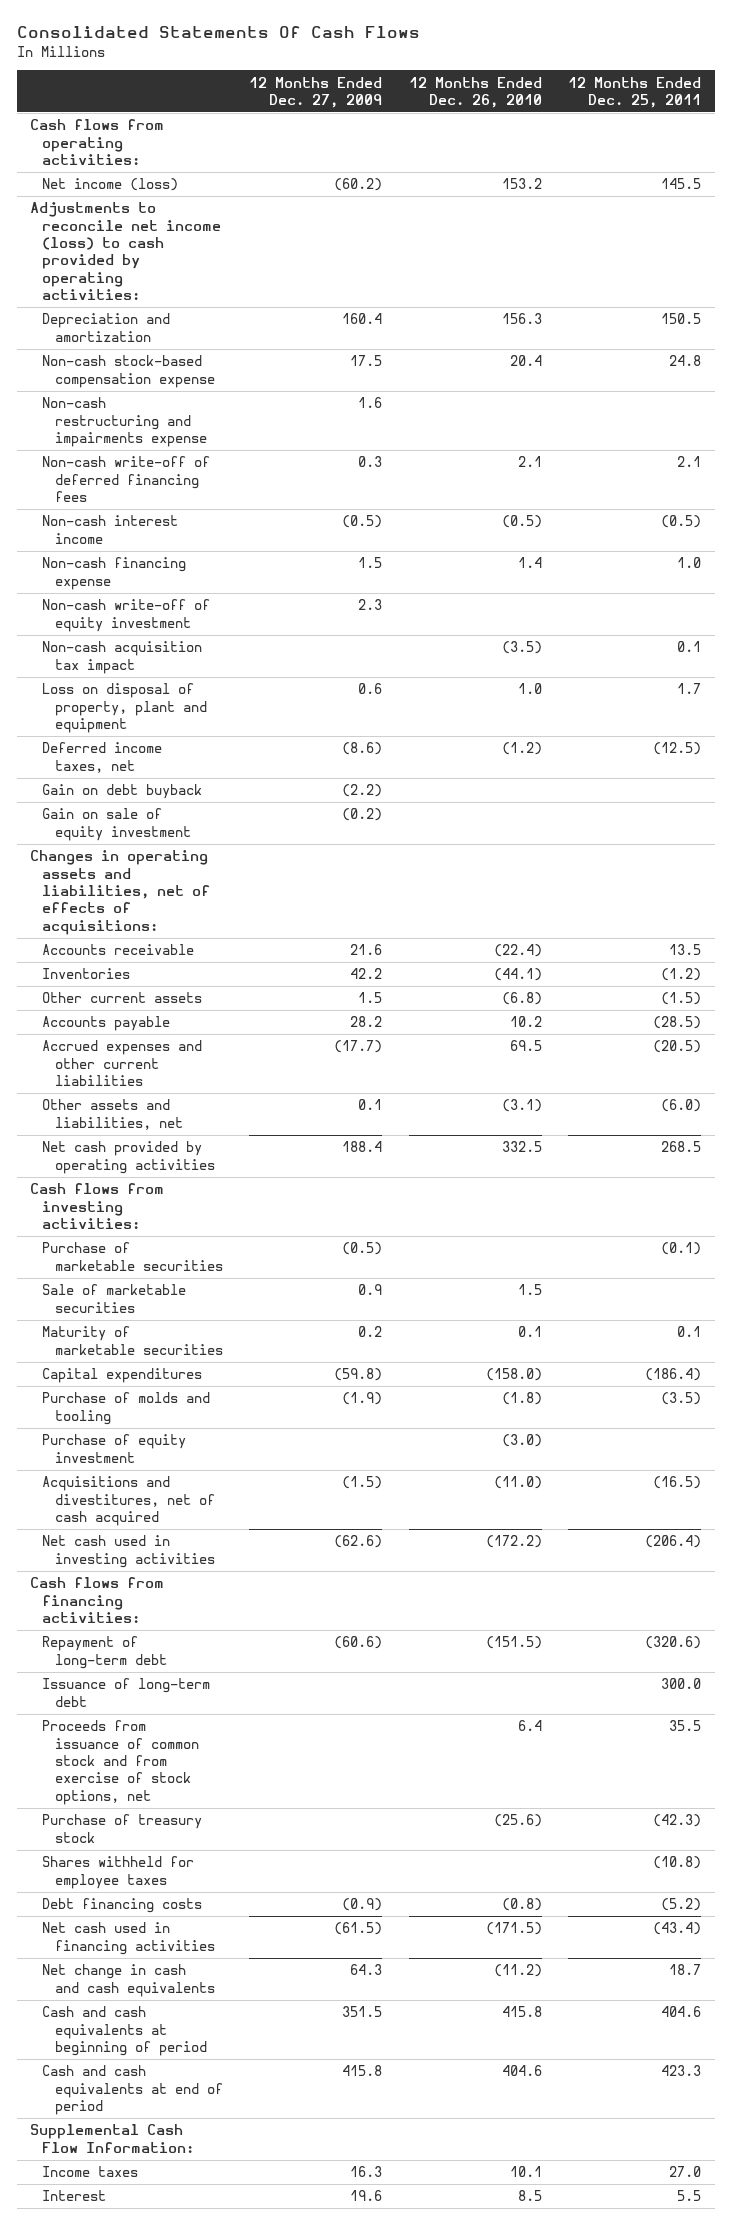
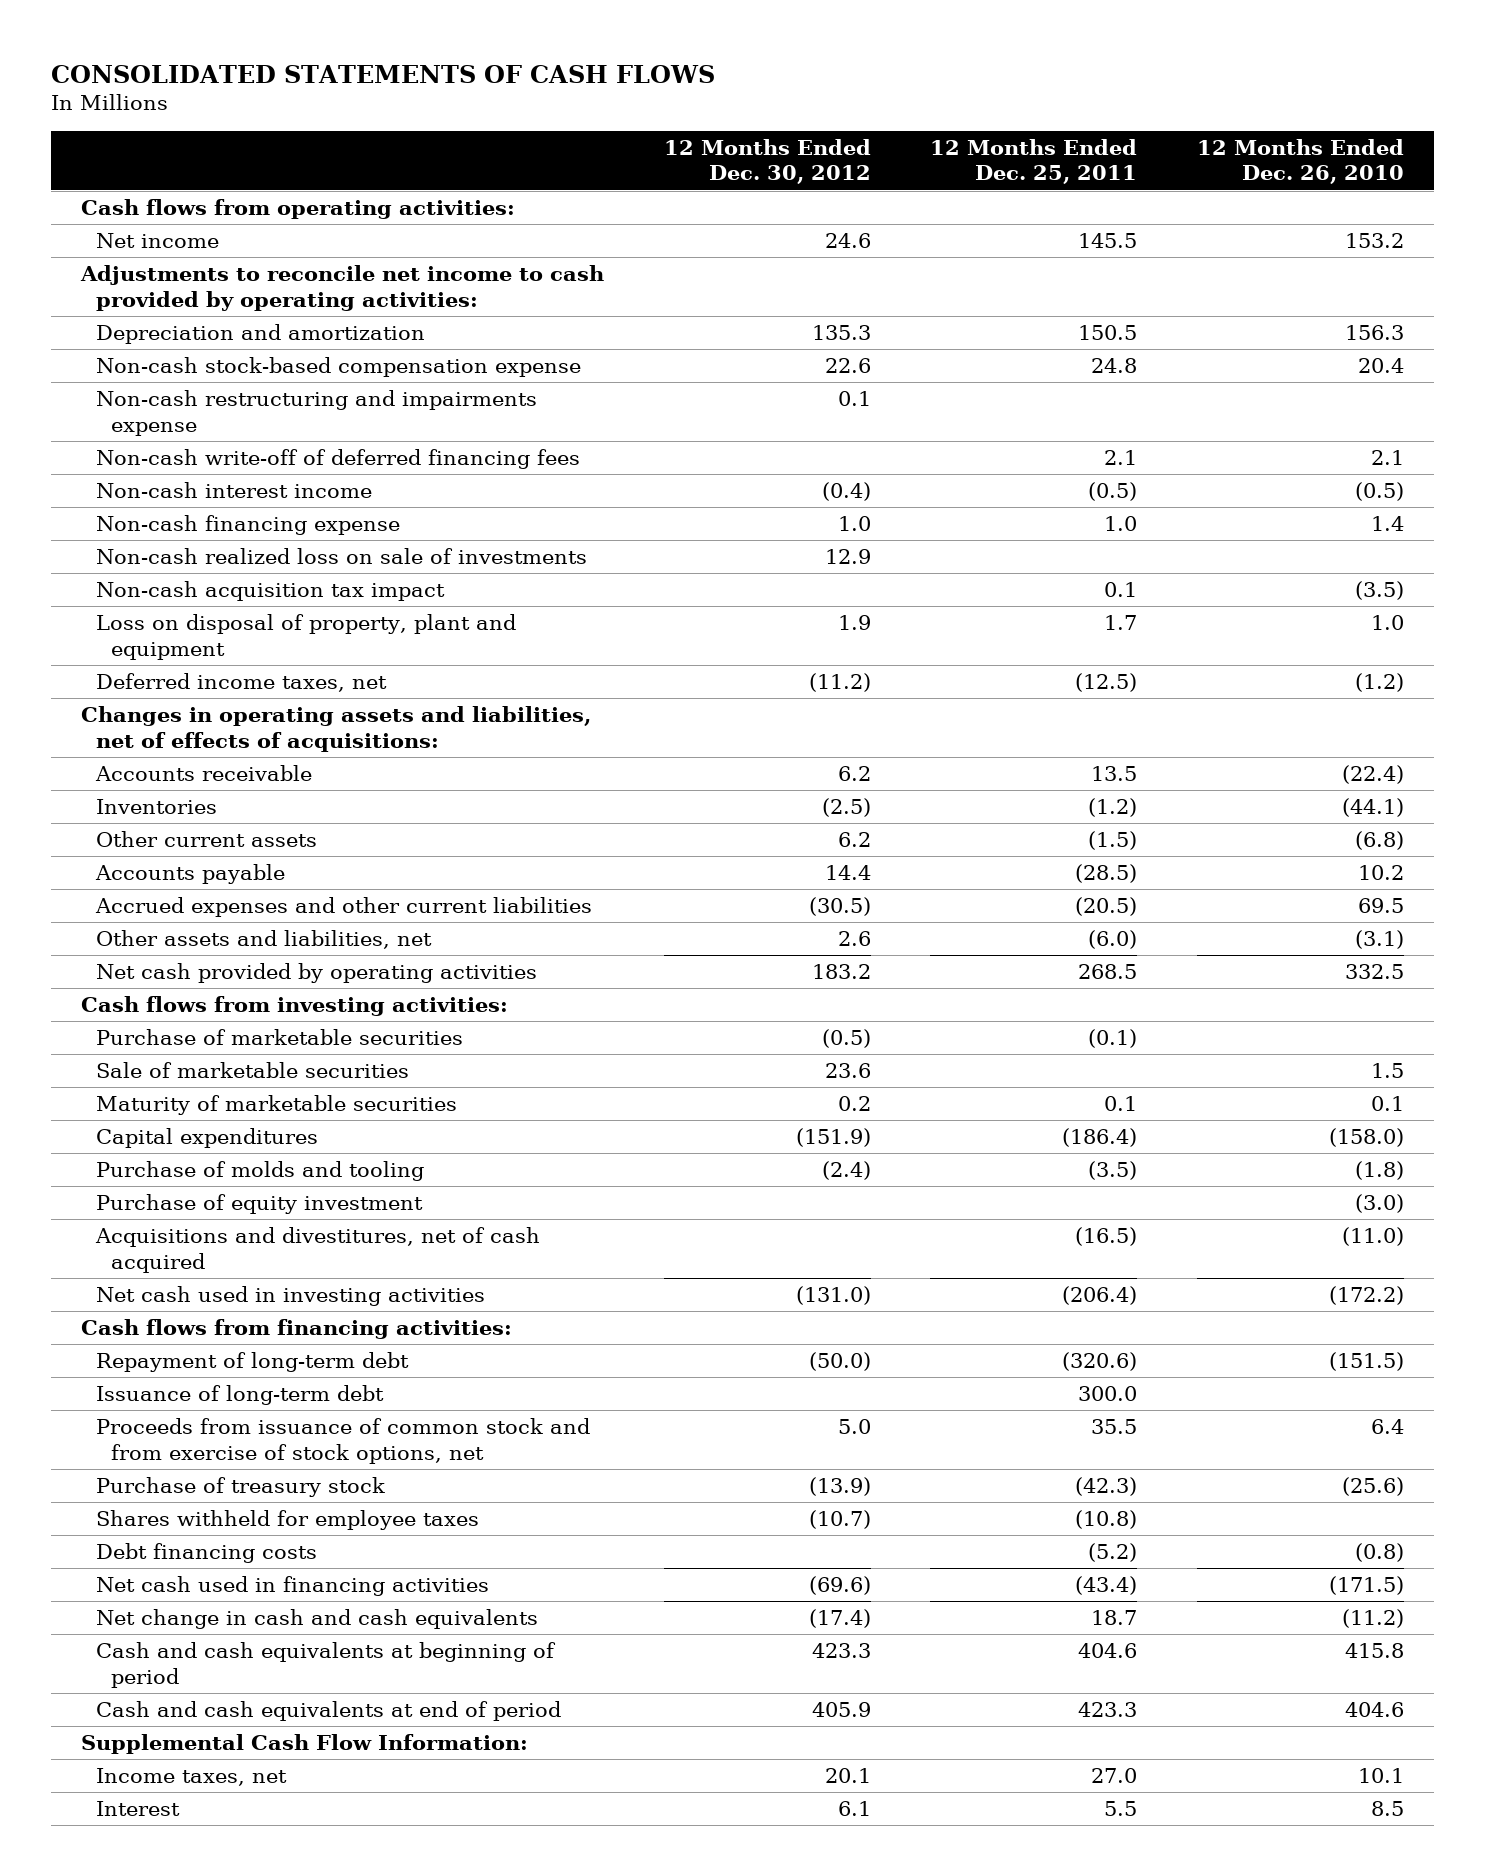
- Consolidated Statements Of Cash Flows
+ CONSOLIDATED STATEMENTS OF CASH FLOWS
- | 12 Months Ended Dec. 27, 2009 | 12 Months Ended Dec. 26, 2010 | 12 Months Ended Dec. 25, 2011
+ | 12 Months Ended Dec. 30, 2012 | 12 Months Ended Dec. 25, 2011 | 12 Months Ended Dec. 26, 2010
- Net income (loss) | (60.2) | 153.2 | 145.5
- Adjustments to reconcile net income (loss) to cash provided by operating activities:
+ Net income | 24.6 | 145.5 | 153.2
+ Adjustments to reconcile net income to cash provided by operating activities:
- Non-cash write-off of equity investment | 2.3 | |
+ Non-cash realized loss on sale of investments | 12.9 | |
- Gain on debt buyback | (2.2) | |
- Gain on sale of equity investment | (0.2) | |
- Income taxes | 16.3 | 10.1 | 27.0
+ Income taxes, net | 20.1 | 27.0 | 10.1

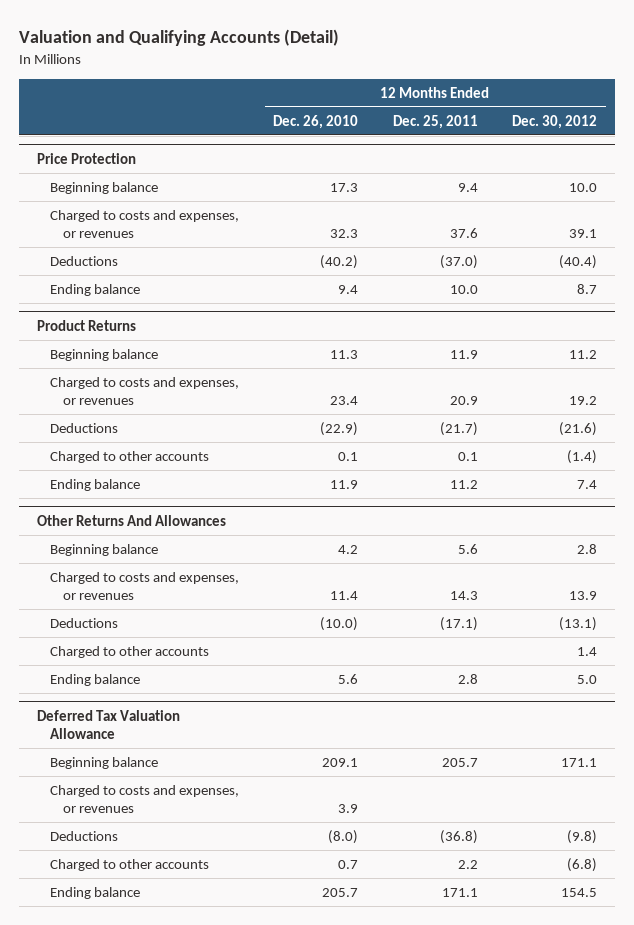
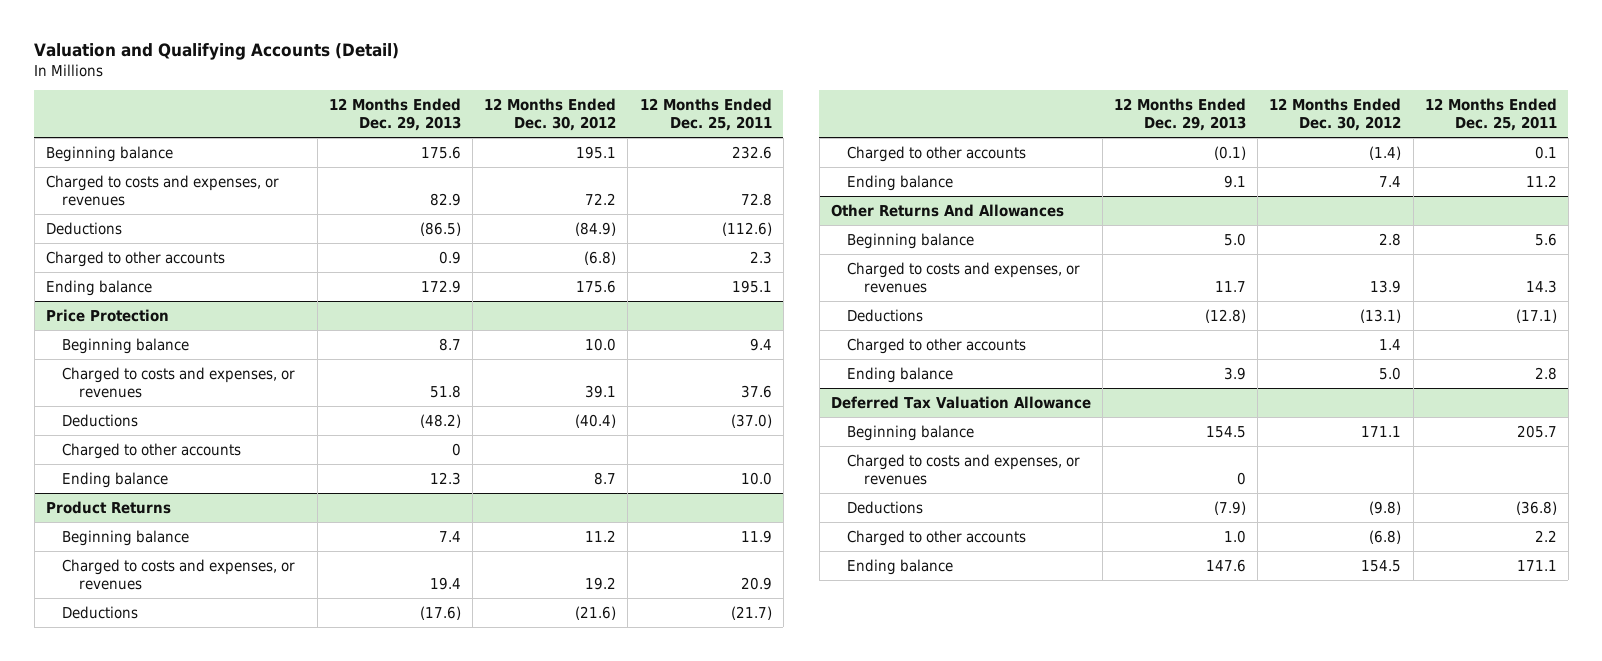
- | 12 Months Ended Dec. 26, 2010 | 12 Months Ended Dec. 25, 2011 | 12 Months Ended Dec. 30, 2012
+ | 12 Months Ended Dec. 29, 2013 | 12 Months Ended Dec. 30, 2012 | 12 Months Ended Dec. 25, 2011
+ Beginning balance | 175.6 | 195.1 | 232.6
+ Charged to costs and expenses, or revenues | 82.9 | 72.2 | 72.8
+ Deductions | (86.5) | (84.9) | (112.6)
+ Charged to other accounts | 0.9 | (6.8) | 2.3
+ Ending balance | 172.9 | 175.6 | 195.1
@ Price Protection
+ Charged to other accounts | 0 | |

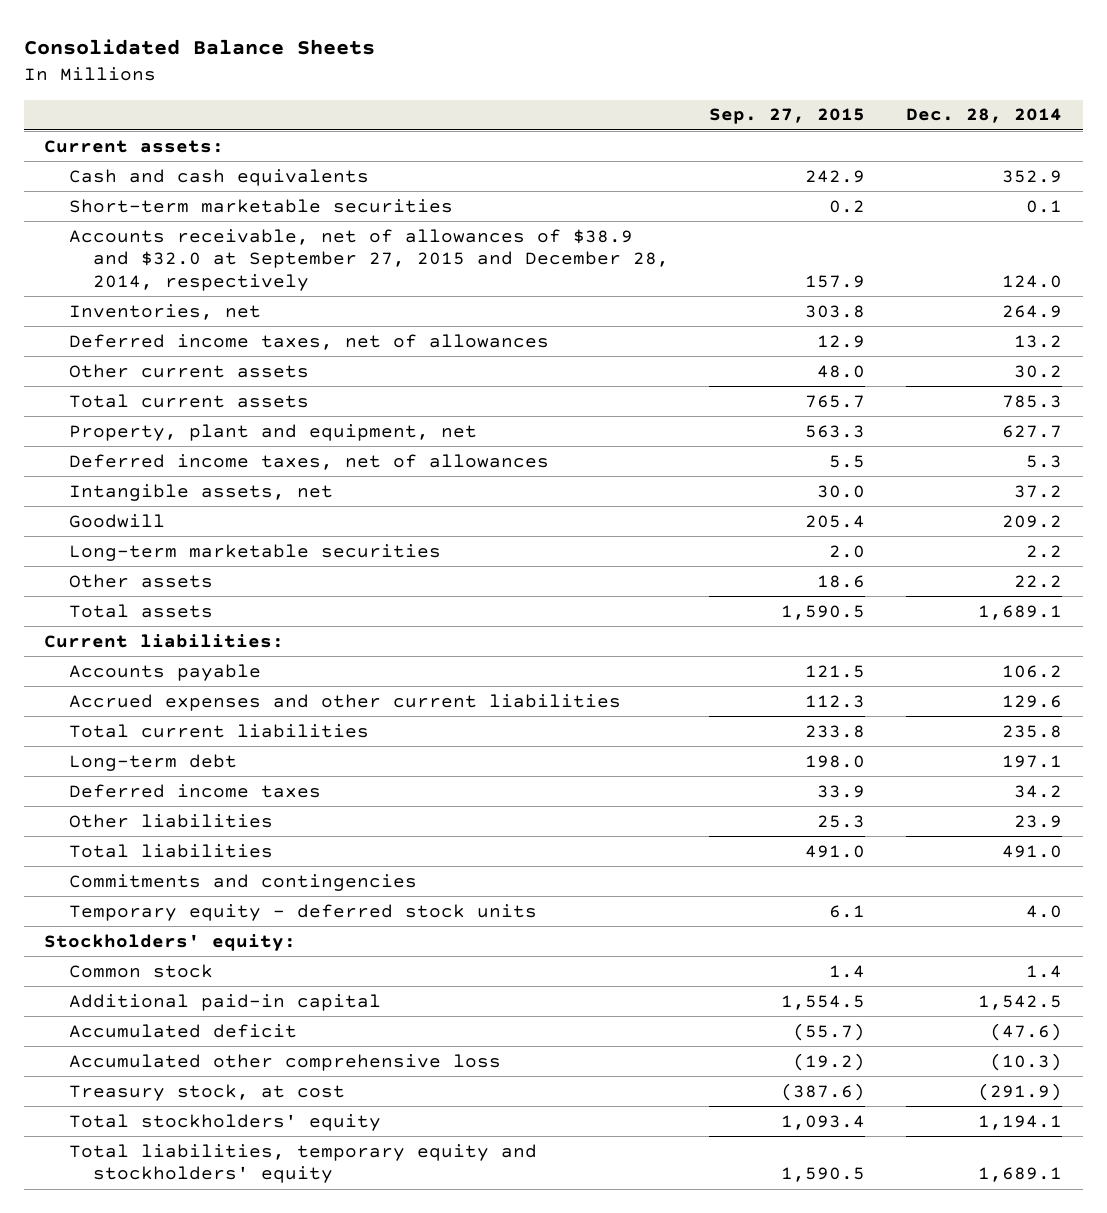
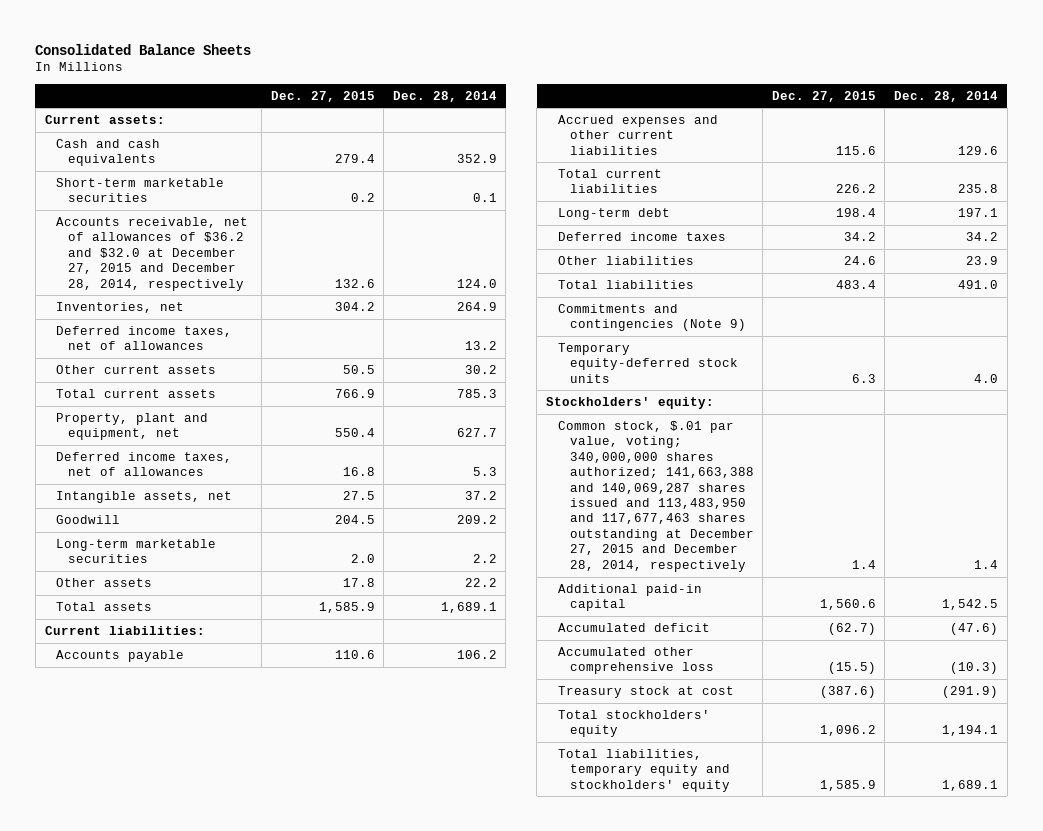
- | Sep. 27, 2015 | Dec. 28, 2014
+ | Dec. 27, 2015 | Dec. 28, 2014
- Accounts receivable, net of allowances of $38.9 and $32.0 at September 27, 2015 and December 28, 2014, respectively | 157.9 | 124.0
+ Accounts receivable, net of allowances of $36.2 and $32.0 at December 27, 2015 and December 28, 2014, respectively | 132.6 | 124.0
- Commitments and contingencies
- Temporary equity - deferred stock units | 6.1 | 4.0
+ Commitments and contingencies (Note 9)
+ Temporary equity-deferred stock units | 6.3 | 4.0
- Common stock | 1.4 | 1.4
+ Common stock, $.01 par value, voting; 340,000,000 shares authorized; 141,663,388 and 140,069,287 shares issued and 113,483,950 and 117,677,463 shares outstanding at December 27, 2015 and December 28, 2014, respectively | 1.4 | 1.4
- Treasury stock, at cost | (387.6) | (291.9)
+ Treasury stock at cost | (387.6) | (291.9)

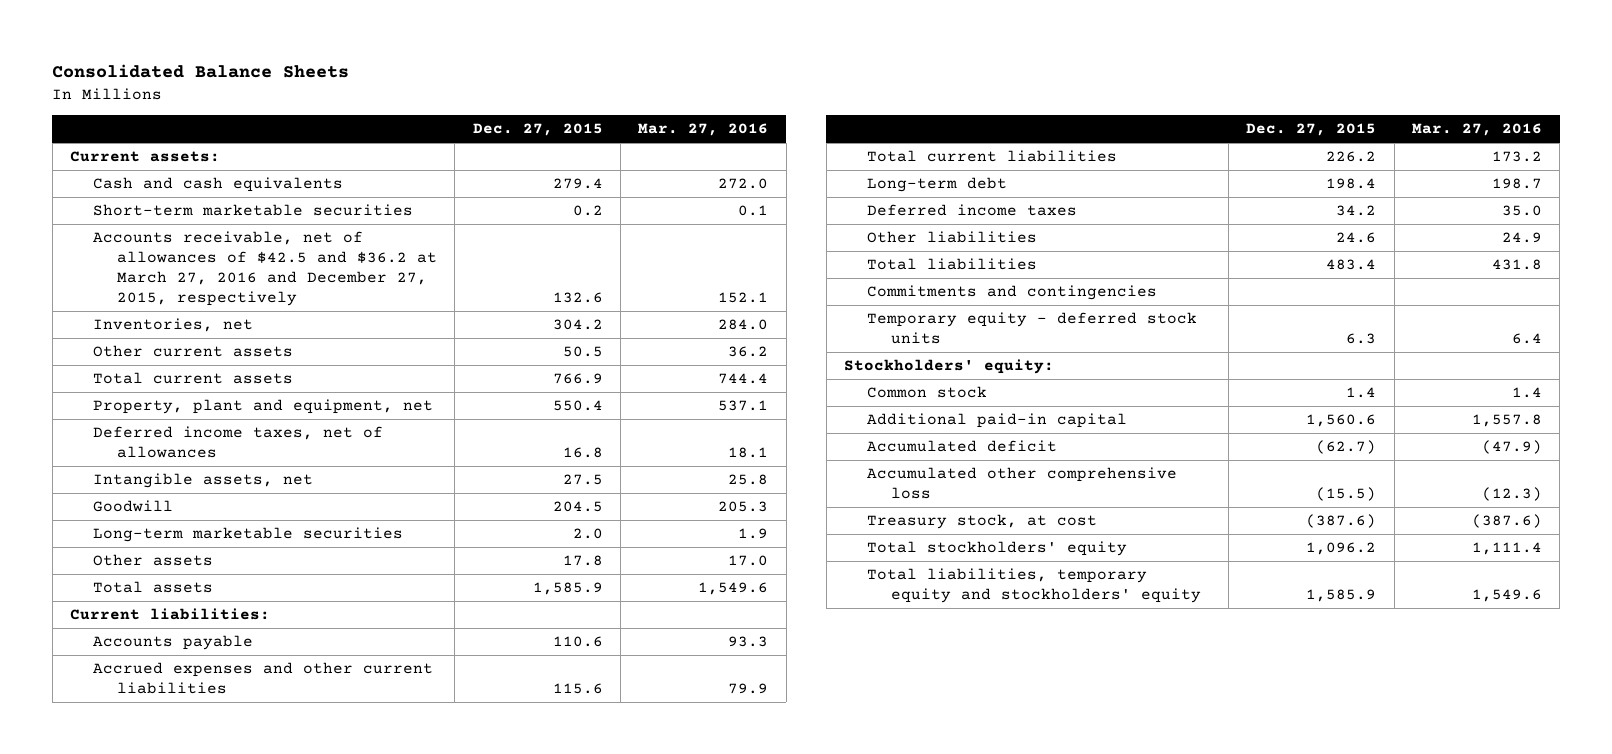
- | Dec. 27, 2015 | Dec. 28, 2014
+ | Dec. 27, 2015 | Mar. 27, 2016
- Accounts receivable, net of allowances of $36.2 and $32.0 at December 27, 2015 and December 28, 2014, respectively | 132.6 | 124.0
+ Accounts receivable, net of allowances of $42.5 and $36.2 at March 27, 2016 and December 27, 2015, respectively | 132.6 | 152.1
- Deferred income taxes, net of allowances | | 13.2
- Commitments and contingencies (Note 9)
- Temporary equity-deferred stock units | 6.3 | 4.0
+ Commitments and contingencies
+ Temporary equity - deferred stock units | 6.3 | 6.4
- Common stock, $.01 par value, voting; 340,000,000 shares authorized; 141,663,388 and 140,069,287 shares issued and 113,483,950 and 117,677,463 shares outstanding at December 27, 2015 and December 28, 2014, respectively | 1.4 | 1.4
+ Common stock | 1.4 | 1.4
- Treasury stock at cost | (387.6) | (291.9)
+ Treasury stock, at cost | (387.6) | (387.6)

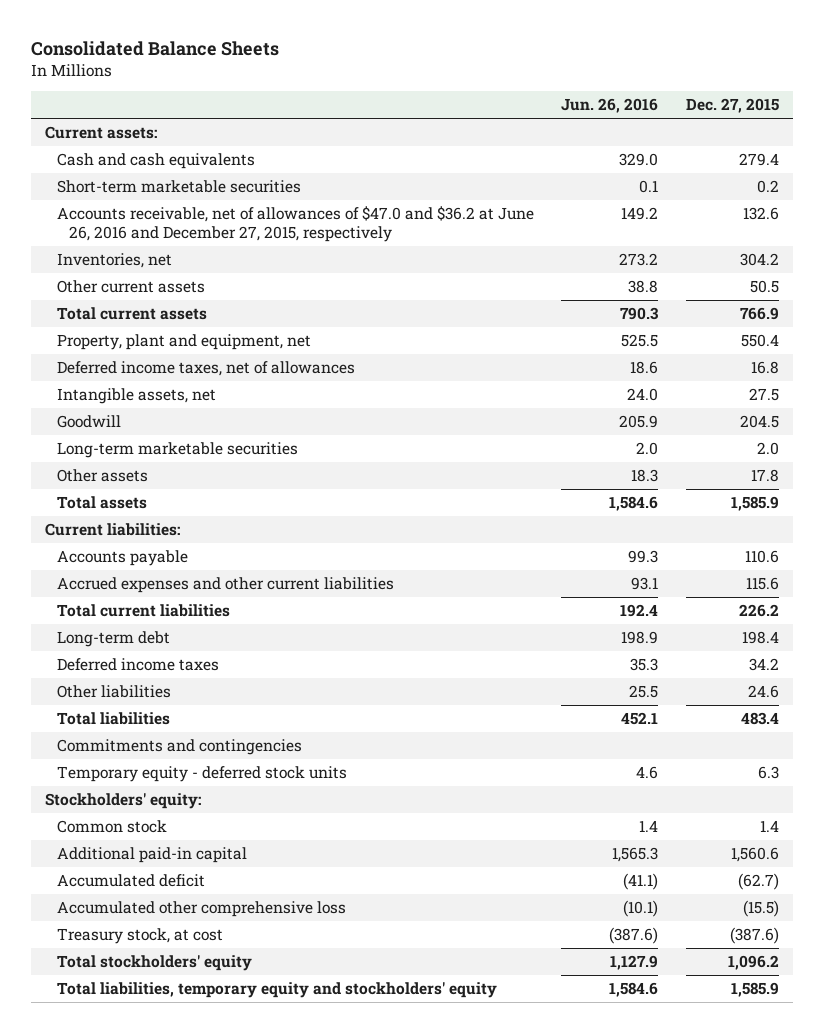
- | Dec. 27, 2015 | Mar. 27, 2016
+ | Jun. 26, 2016 | Dec. 27, 2015
- Accounts receivable, net of allowances of $42.5 and $36.2 at March 27, 2016 and December 27, 2015, respectively | 132.6 | 152.1
+ Accounts receivable, net of allowances of $47.0 and $36.2 at June 26, 2016 and December 27, 2015, respectively | 149.2 | 132.6

